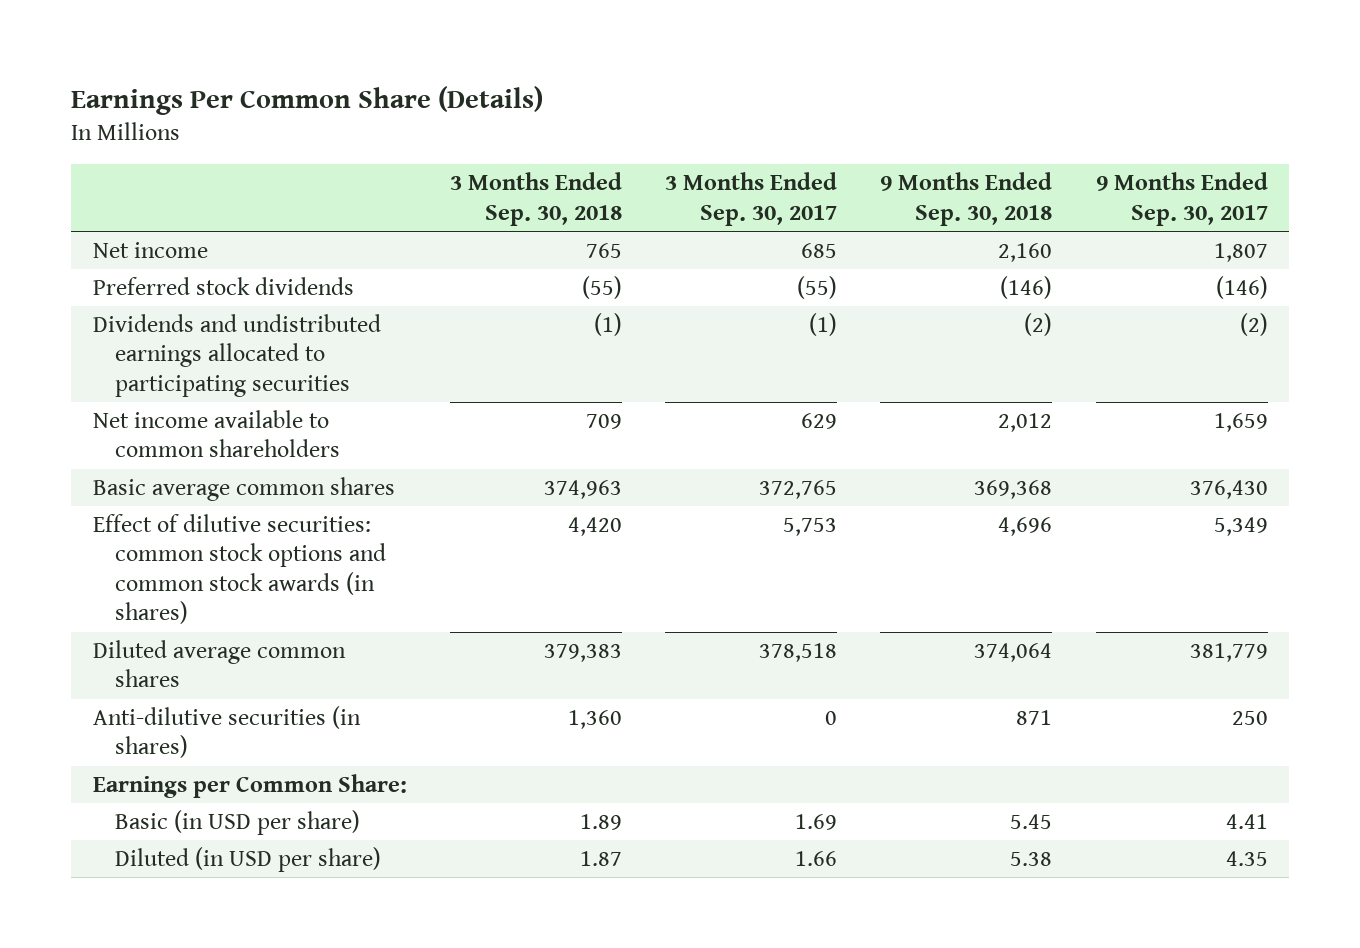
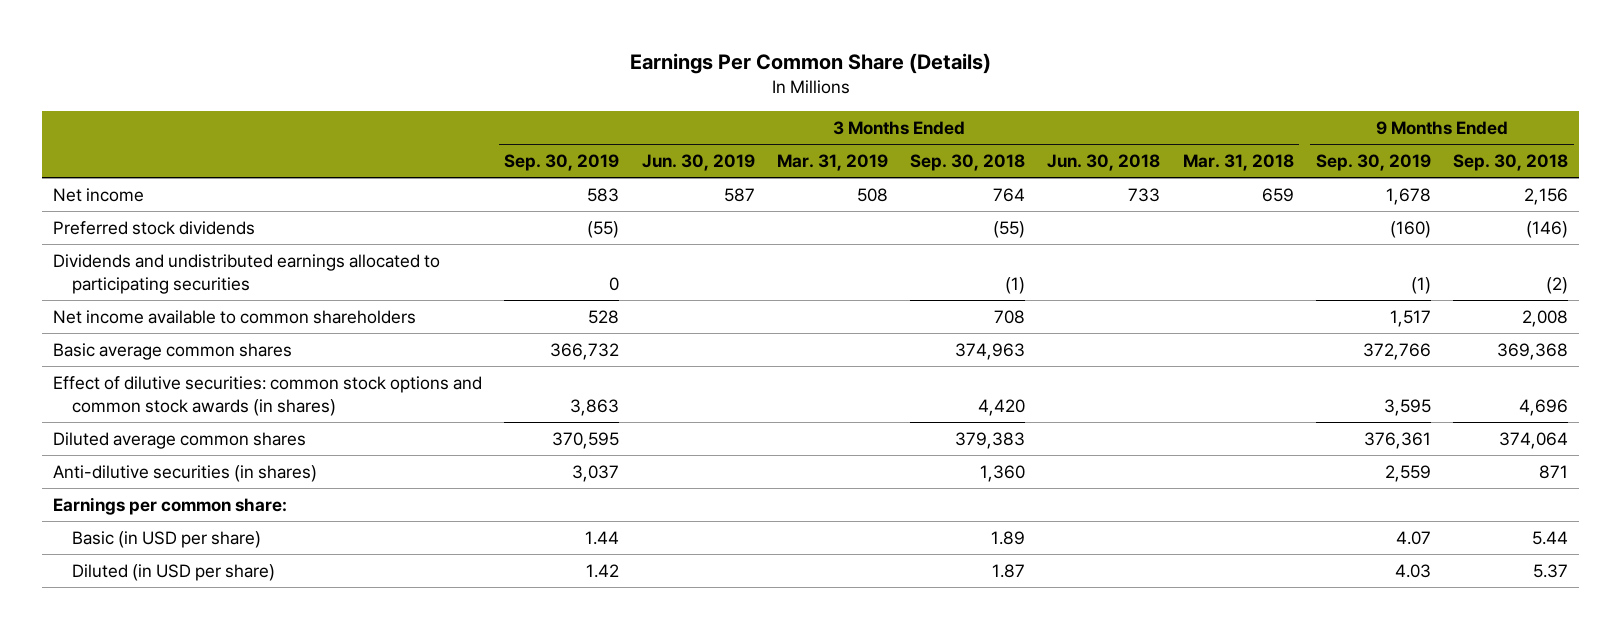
- | 3 Months Ended Sep. 30, 2018 | 3 Months Ended Sep. 30, 2017 | 9 Months Ended Sep. 30, 2018 | 9 Months Ended Sep. 30, 2017
+ | 3 Months Ended Sep. 30, 2019 | 3 Months Ended Jun. 30, 2019 | 3 Months Ended Mar. 31, 2019 | 3 Months Ended Sep. 30, 2018 | 3 Months Ended Jun. 30, 2018 | 3 Months Ended Mar. 31, 2018 | 9 Months Ended Sep. 30, 2019 | 9 Months Ended Sep. 30, 2018
- Net income | 765 | 685 | 2,160 | 1,807
+ Net income | 583 | 587 | 508 | 764 | 733 | 659 | 1,678 | 2,156
- Net income available to common shareholders | 709 | 629 | 2,012 | 1,659
+ Net income available to common shareholders | 528 | | | 708 | | | 1,517 | 2,008
- Earnings per Common Share:
- Basic (in USD per share) | 1.89 | 1.69 | 5.45 | 4.41
- Diluted (in USD per share) | 1.87 | 1.66 | 5.38 | 4.35
+ Earnings per common share:
+ Basic (in USD per share) | 1.44 | | | 1.89 | | | 4.07 | 5.44
+ Diluted (in USD per share) | 1.42 | | | 1.87 | | | 4.03 | 5.37

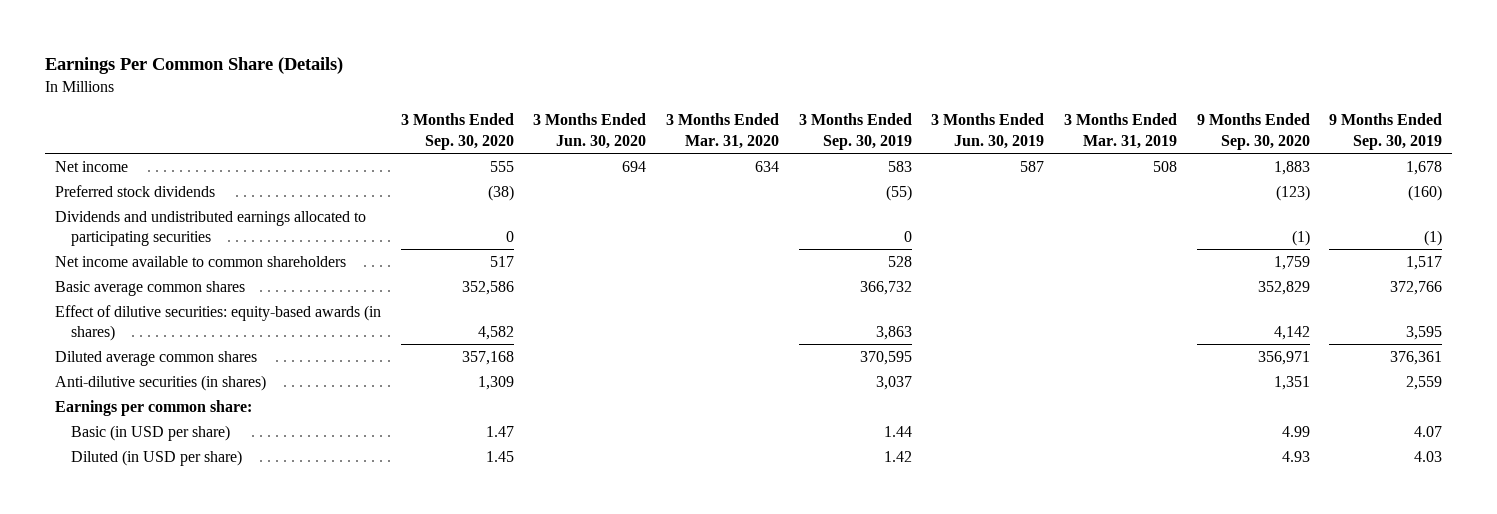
- | 3 Months Ended Sep. 30, 2019 | 3 Months Ended Jun. 30, 2019 | 3 Months Ended Mar. 31, 2019 | 3 Months Ended Sep. 30, 2018 | 3 Months Ended Jun. 30, 2018 | 3 Months Ended Mar. 31, 2018 | 9 Months Ended Sep. 30, 2019 | 9 Months Ended Sep. 30, 2018
+ | 3 Months Ended Sep. 30, 2020 | 3 Months Ended Jun. 30, 2020 | 3 Months Ended Mar. 31, 2020 | 3 Months Ended Sep. 30, 2019 | 3 Months Ended Jun. 30, 2019 | 3 Months Ended Mar. 31, 2019 | 9 Months Ended Sep. 30, 2020 | 9 Months Ended Sep. 30, 2019
- Effect of dilutive securities: common stock options and common stock awards (in shares) | 3,863 | | | 4,420 | | | 3,595 | 4,696
+ Effect of dilutive securities: equity-based awards (in shares) | 4,582 | | | 3,863 | | | 4,142 | 3,595

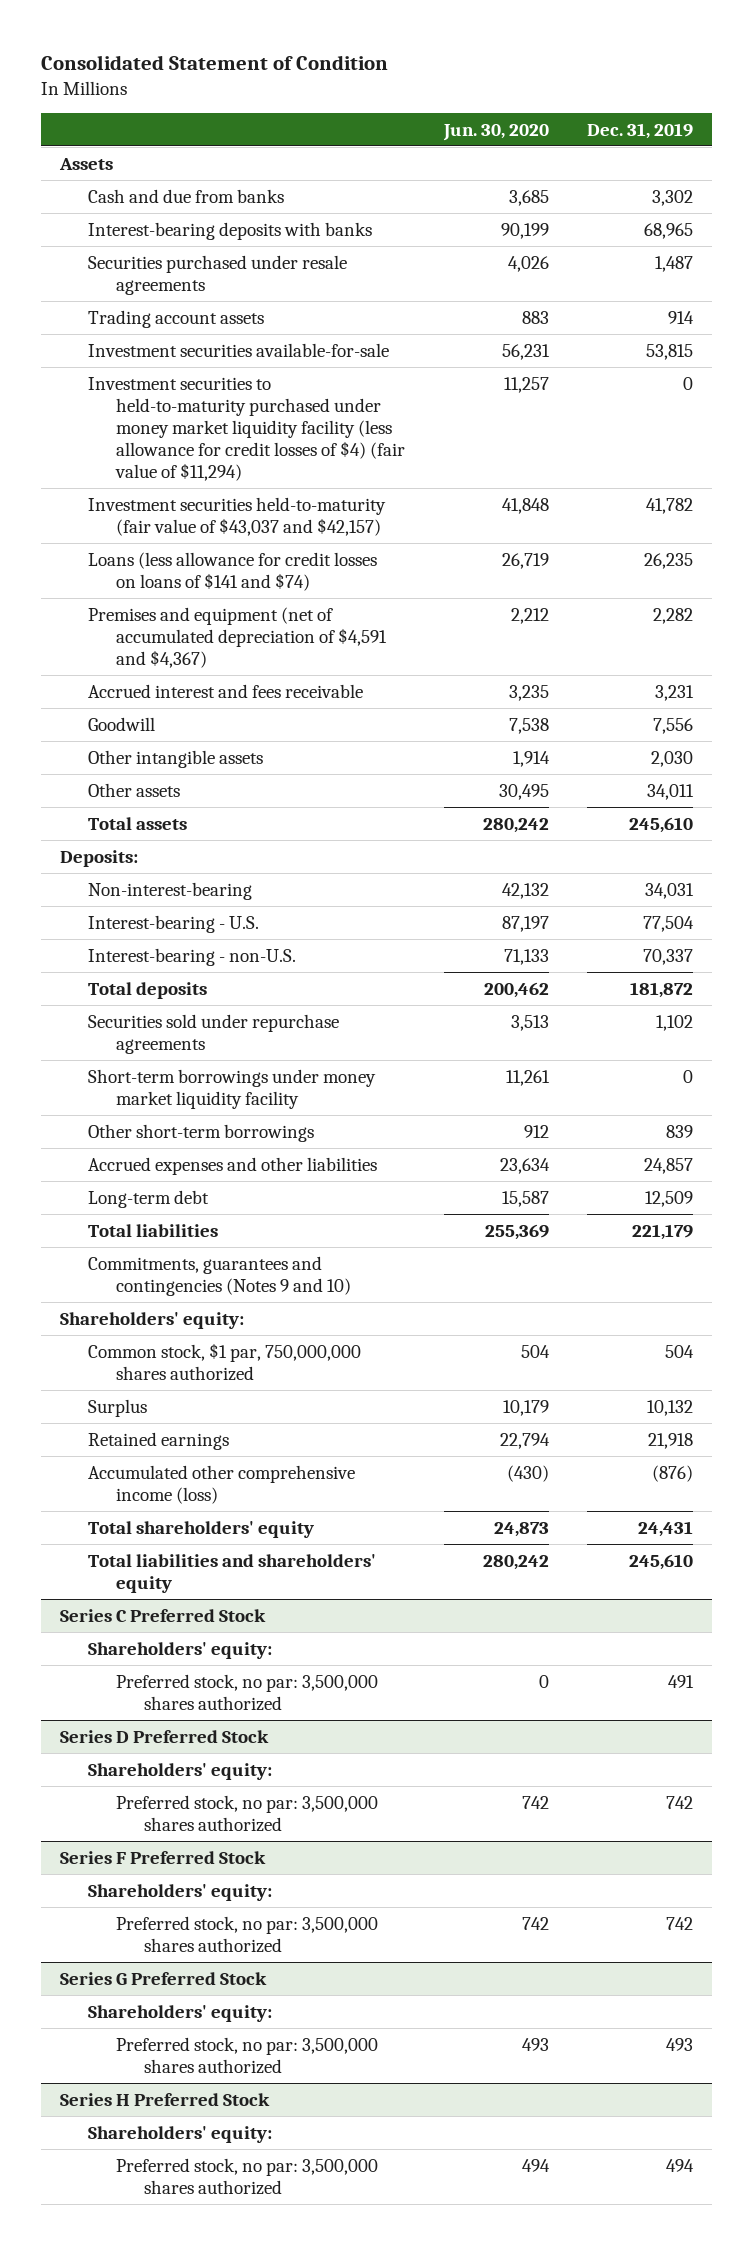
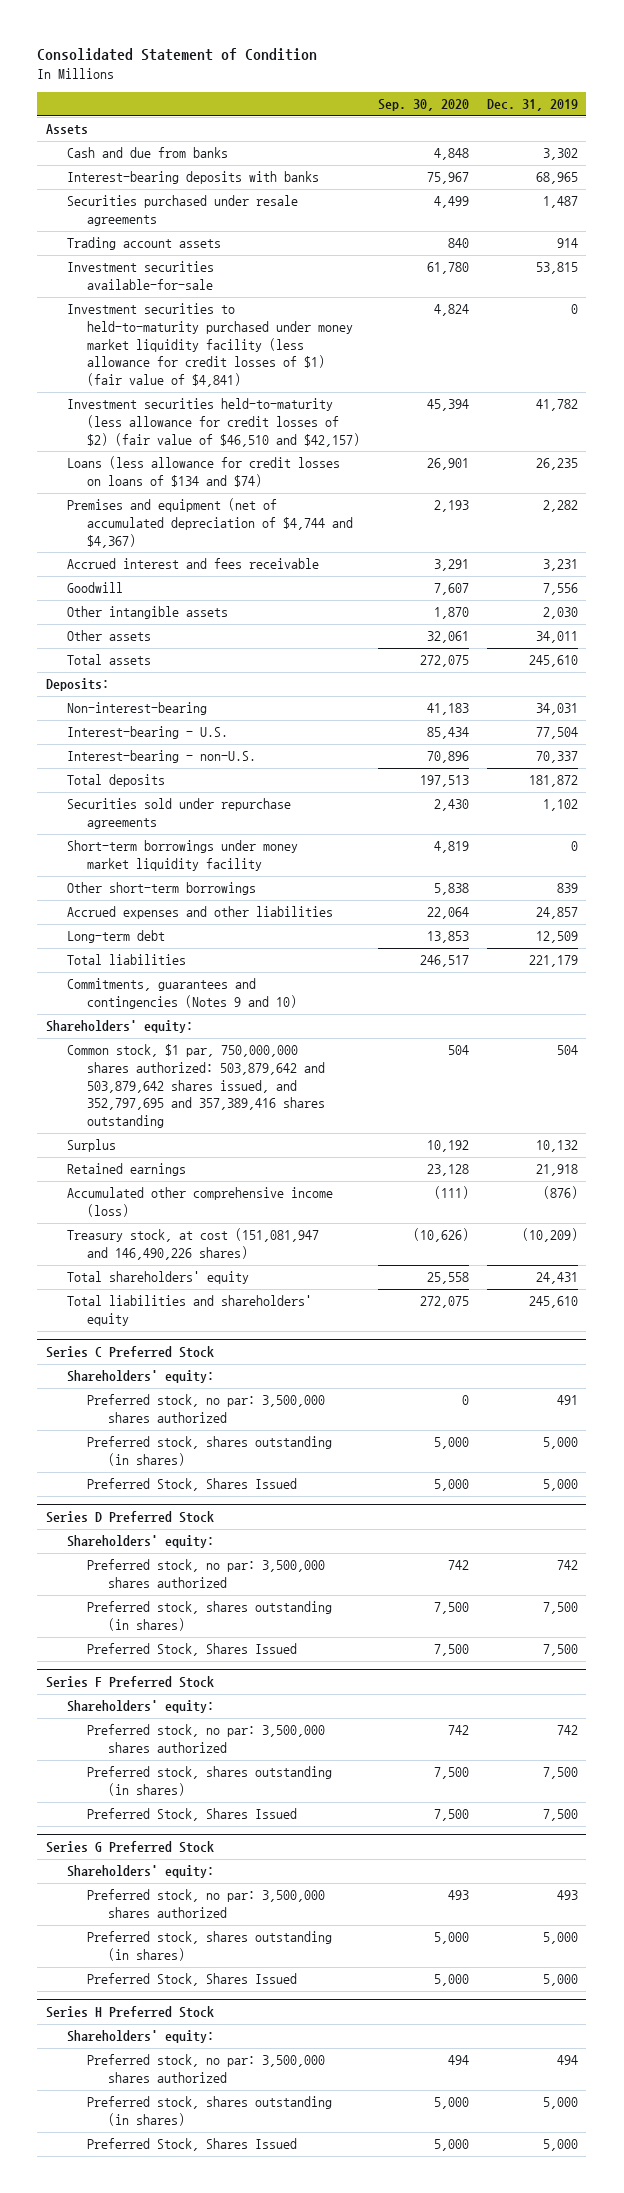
- | Jun. 30, 2020 | Dec. 31, 2019
+ | Sep. 30, 2020 | Dec. 31, 2019
- Investment securities to held-to-maturity purchased under money market liquidity facility (less allowance for credit losses of $4) (fair value of $11,294) | 11,257 | 0
- Investment securities held-to-maturity (fair value of $43,037 and $42,157) | 41,848 | 41,782
- Loans (less allowance for credit losses on loans of $141 and $74) | 26,719 | 26,235
- Premises and equipment (net of accumulated depreciation of $4,591 and $4,367) | 2,212 | 2,282
+ Investment securities to held-to-maturity purchased under money market liquidity facility (less allowance for credit losses of $1) (fair value of $4,841) | 4,824 | 0
+ Investment securities held-to-maturity (less allowance for credit losses of $2) (fair value of $46,510 and $42,157) | 45,394 | 41,782
+ Loans (less allowance for credit losses on loans of $134 and $74) | 26,901 | 26,235
+ Premises and equipment (net of accumulated depreciation of $4,744 and $4,367) | 2,193 | 2,282
- Common stock, $1 par, 750,000,000 shares authorized | 504 | 504
+ Common stock, $1 par, 750,000,000 shares authorized: 503,879,642 and 503,879,642 shares issued, and 352,797,695 and 357,389,416 shares outstanding | 504 | 504
+ Treasury stock, at cost (151,081,947 and 146,490,226 shares) | (10,626) | (10,209)
@ Series C Preferred Stock
+ Preferred stock, shares outstanding (in shares) | 5,000 | 5,000
+ Preferred Stock, Shares Issued | 5,000 | 5,000
@ Series D Preferred Stock
+ Preferred stock, shares outstanding (in shares) | 7,500 | 7,500
+ Preferred Stock, Shares Issued | 7,500 | 7,500
@ Series F Preferred Stock
+ Preferred stock, shares outstanding (in shares) | 7,500 | 7,500
+ Preferred Stock, Shares Issued | 7,500 | 7,500
@ Series G Preferred Stock
+ Preferred stock, shares outstanding (in shares) | 5,000 | 5,000
+ Preferred Stock, Shares Issued | 5,000 | 5,000
@ Series H Preferred Stock
+ Preferred stock, shares outstanding (in shares) | 5,000 | 5,000
+ Preferred Stock, Shares Issued | 5,000 | 5,000

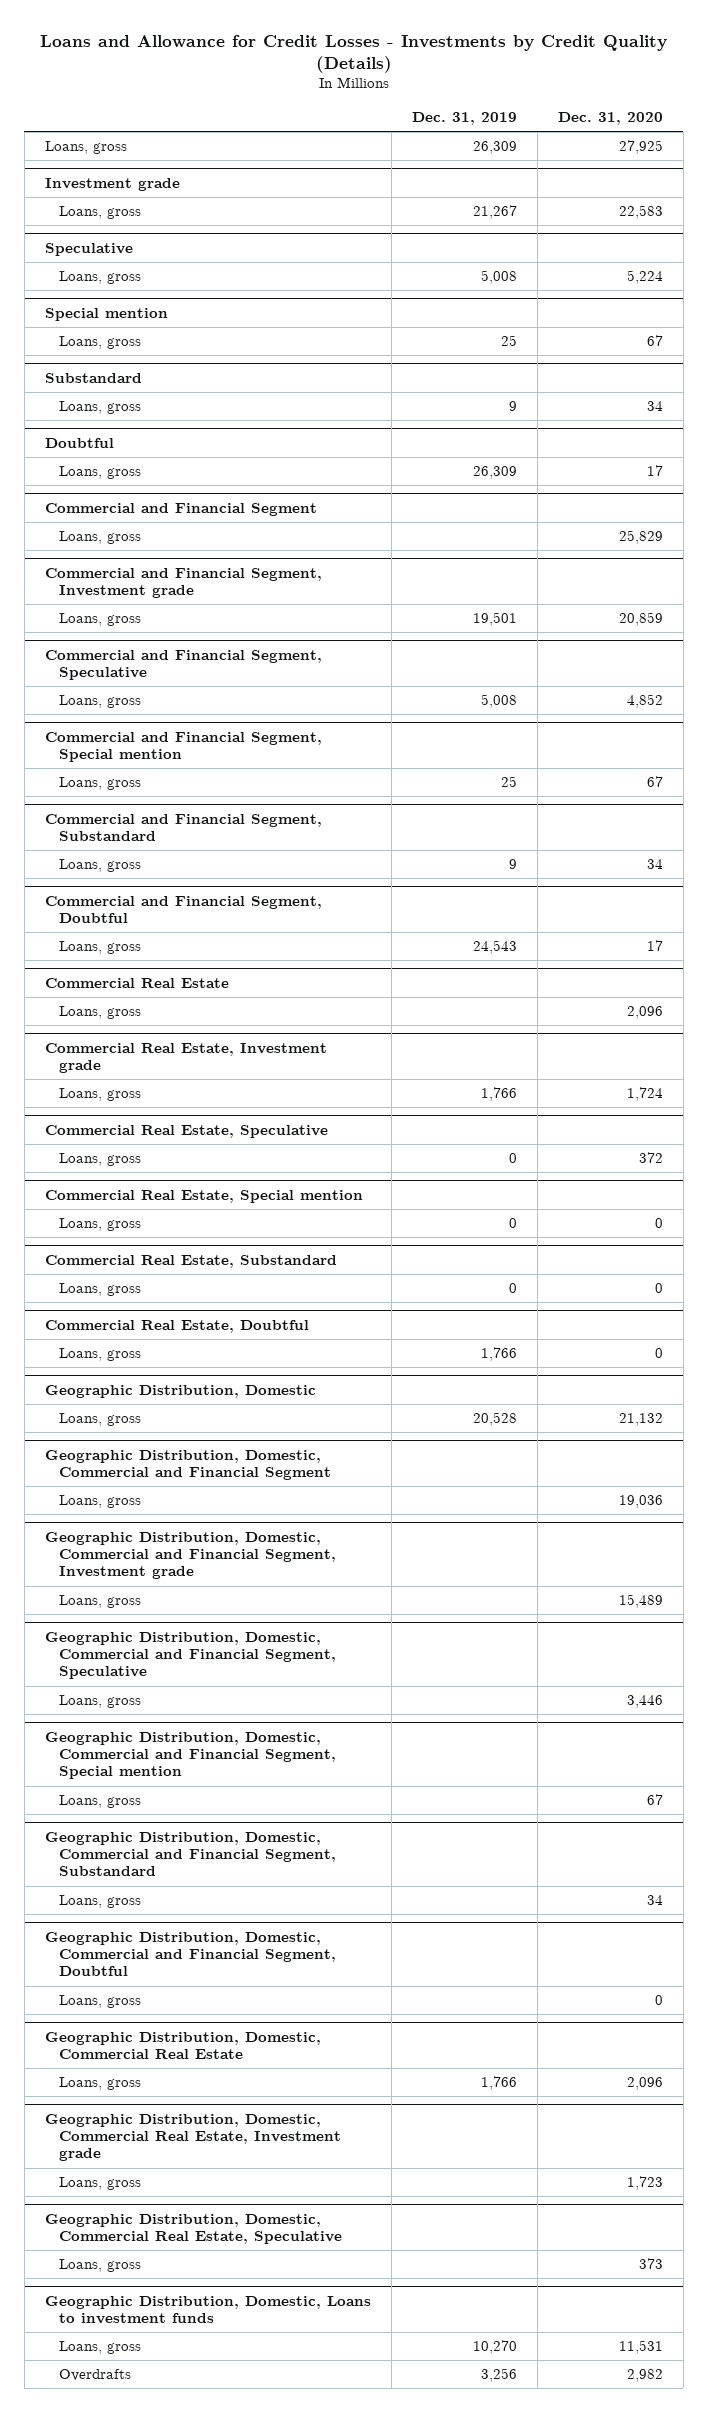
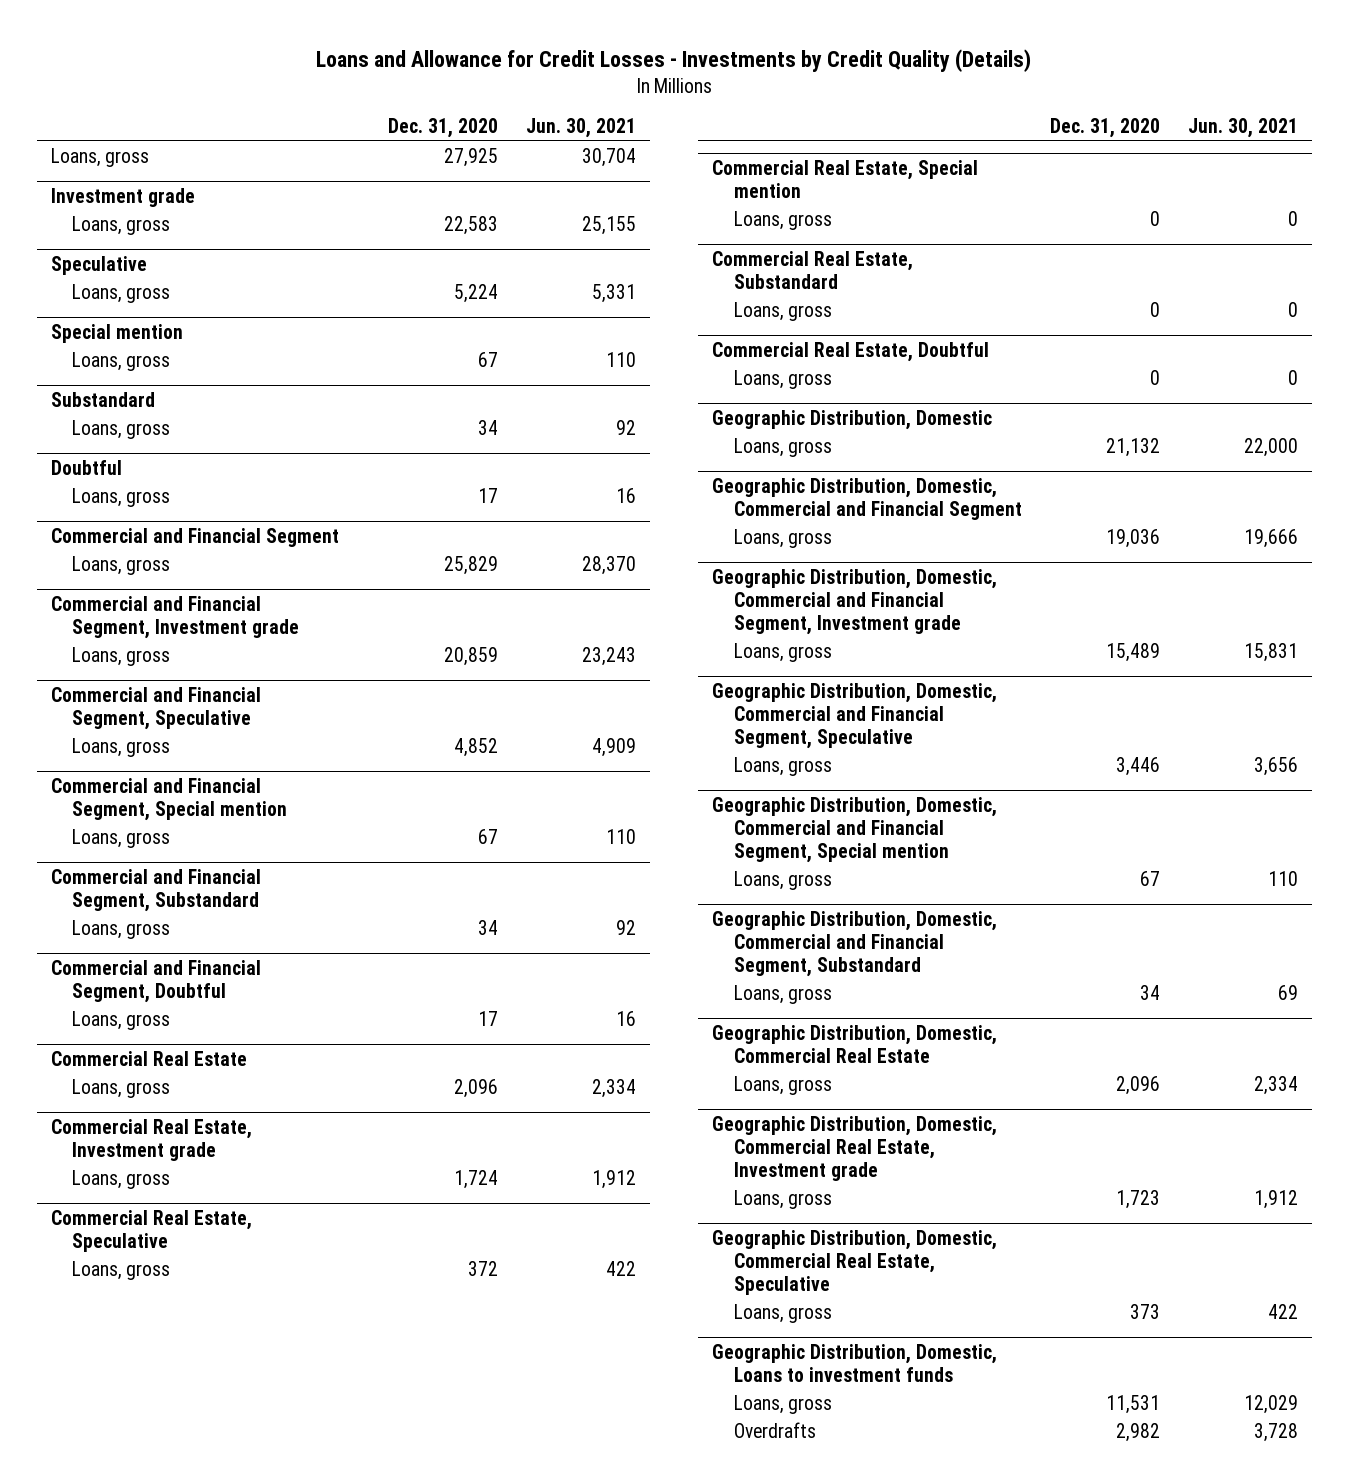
- | Dec. 31, 2019 | Dec. 31, 2020
+ | Dec. 31, 2020 | Jun. 30, 2021
- Geographic Distribution, Domestic, Commercial and Financial Segment, Doubtful
- Loans, gross | | 0

